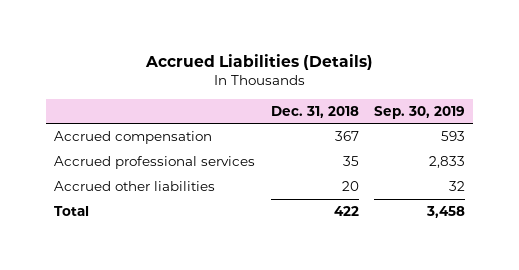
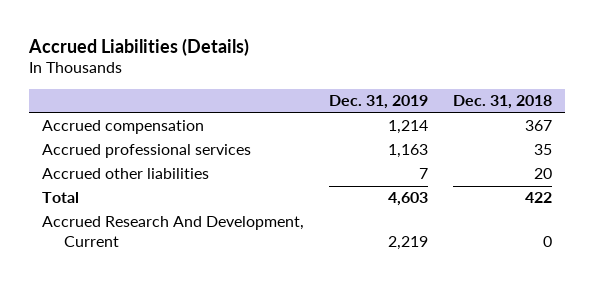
- | Dec. 31, 2018 | Sep. 30, 2019
+ | Dec. 31, 2019 | Dec. 31, 2018
+ Accrued Research And Development, Current | 2,219 | 0

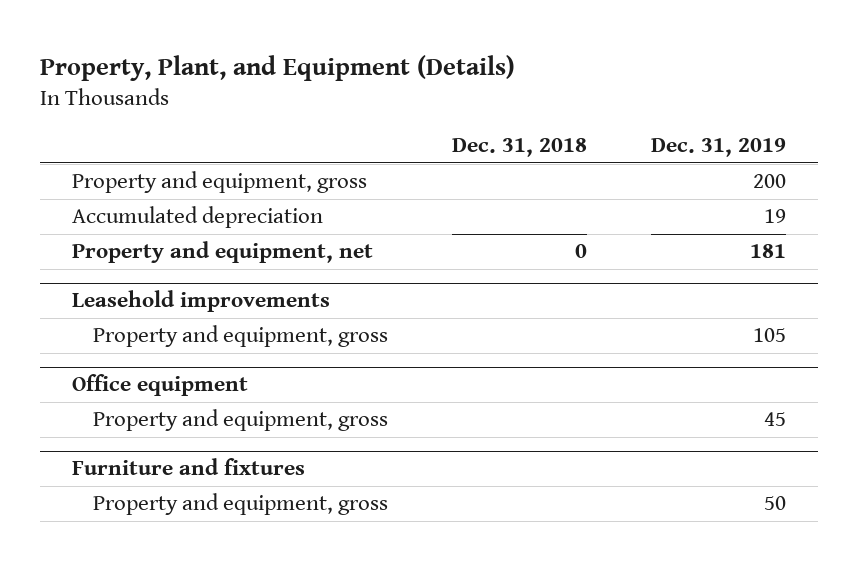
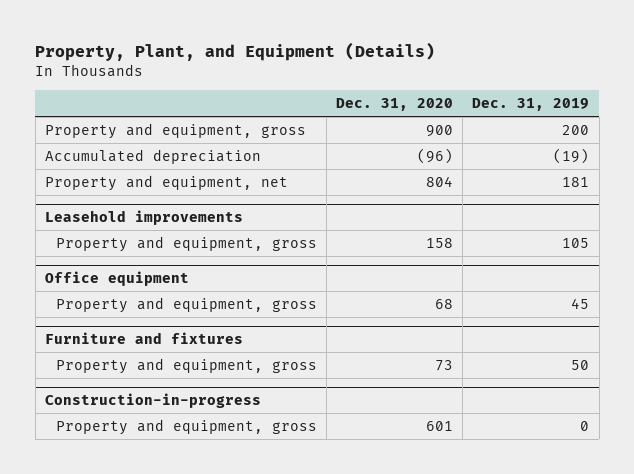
- | Dec. 31, 2018 | Dec. 31, 2019
+ | Dec. 31, 2020 | Dec. 31, 2019
- Accumulated depreciation | | 19
+ Accumulated depreciation | (96) | (19)
+ Construction-in-progress
+ Property and equipment, gross | 601 | 0

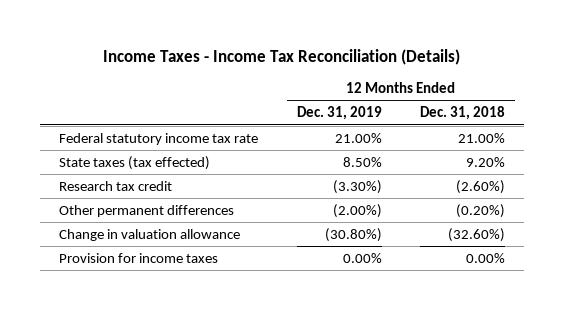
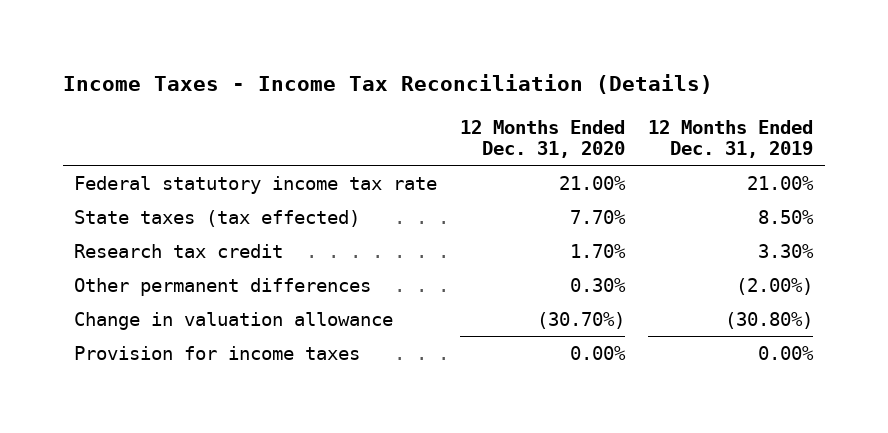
- | 12 Months Ended Dec. 31, 2019 | 12 Months Ended Dec. 31, 2018
+ | 12 Months Ended Dec. 31, 2020 | 12 Months Ended Dec. 31, 2019
- Research tax credit | (3.30%) | (2.60%)
+ Research tax credit | 1.70% | 3.30%

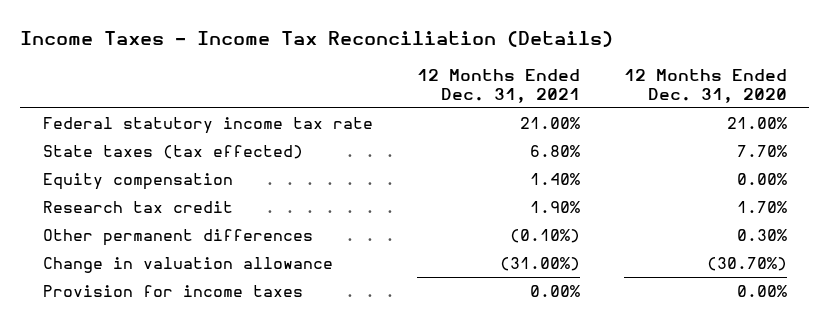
- | 12 Months Ended Dec. 31, 2020 | 12 Months Ended Dec. 31, 2019
+ | 12 Months Ended Dec. 31, 2021 | 12 Months Ended Dec. 31, 2020
+ Equity compensation | 1.40% | 0.00%

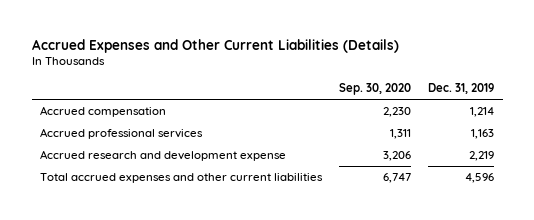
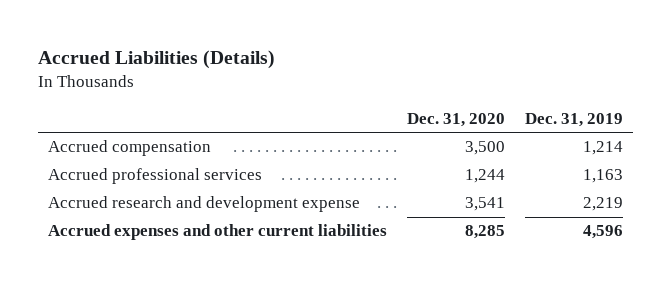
- Accrued Expenses and Other Current Liabilities (Details)
+ Accrued Liabilities (Details)
- | Sep. 30, 2020 | Dec. 31, 2019
+ | Dec. 31, 2020 | Dec. 31, 2019
- Total accrued expenses and other current liabilities | 6,747 | 4,596
+ Accrued expenses and other current liabilities | 8,285 | 4,596

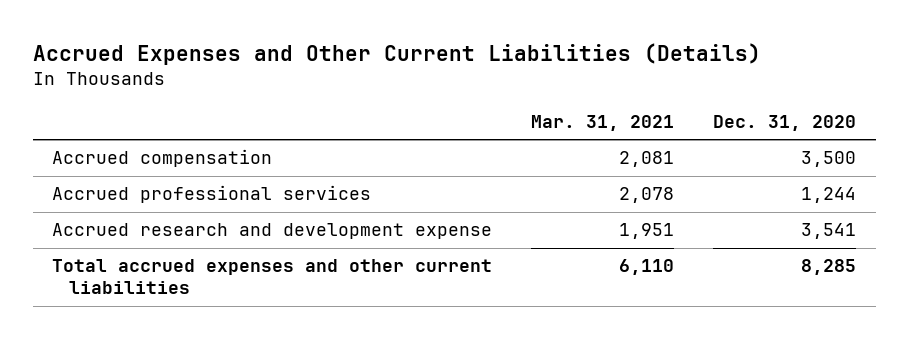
- Accrued Liabilities (Details)
+ Accrued Expenses and Other Current Liabilities (Details)
- | Dec. 31, 2020 | Dec. 31, 2019
+ | Mar. 31, 2021 | Dec. 31, 2020
- Accrued expenses and other current liabilities | 8,285 | 4,596
+ Total accrued expenses and other current liabilities | 6,110 | 8,285

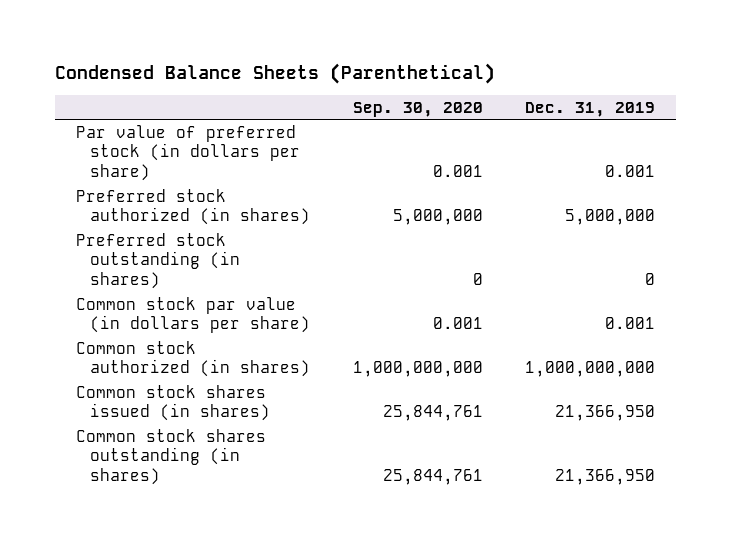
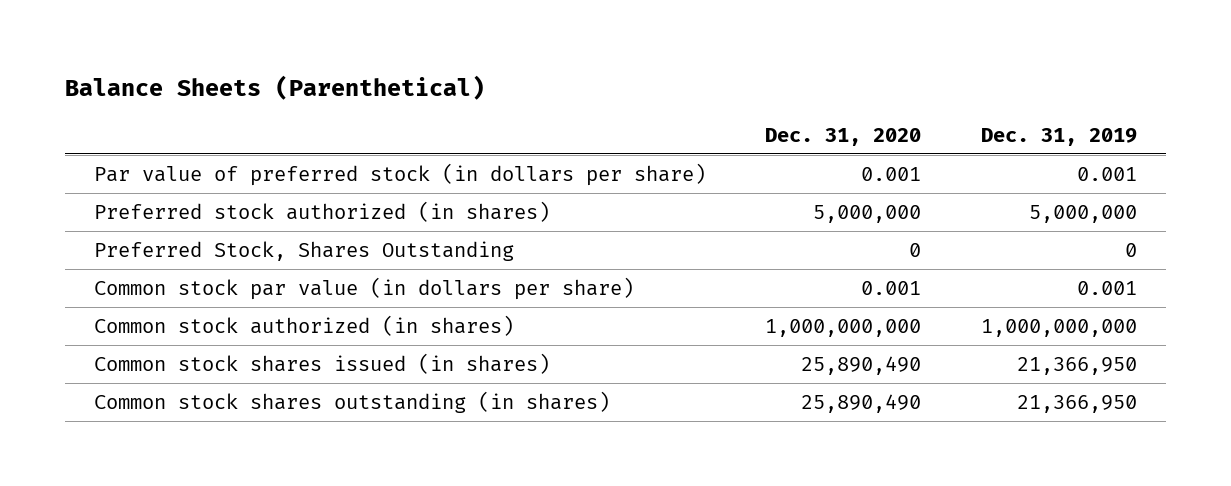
- Condensed Balance Sheets (Parenthetical)
+ Balance Sheets (Parenthetical)
- | Sep. 30, 2020 | Dec. 31, 2019
+ | Dec. 31, 2020 | Dec. 31, 2019
- Preferred stock outstanding (in shares) | 0 | 0
+ Preferred Stock, Shares Outstanding | 0 | 0

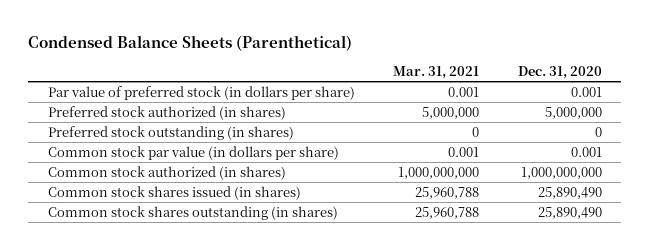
- Balance Sheets (Parenthetical)
+ Condensed Balance Sheets (Parenthetical)
- | Dec. 31, 2020 | Dec. 31, 2019
+ | Mar. 31, 2021 | Dec. 31, 2020
- Preferred Stock, Shares Outstanding | 0 | 0
+ Preferred stock outstanding (in shares) | 0 | 0

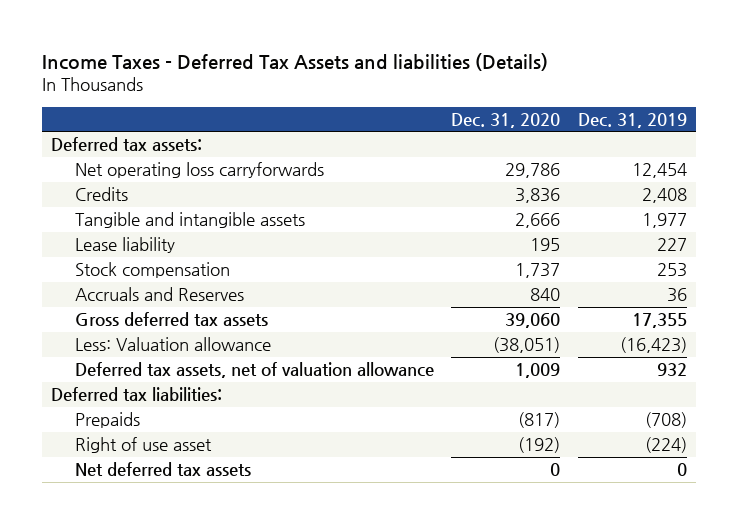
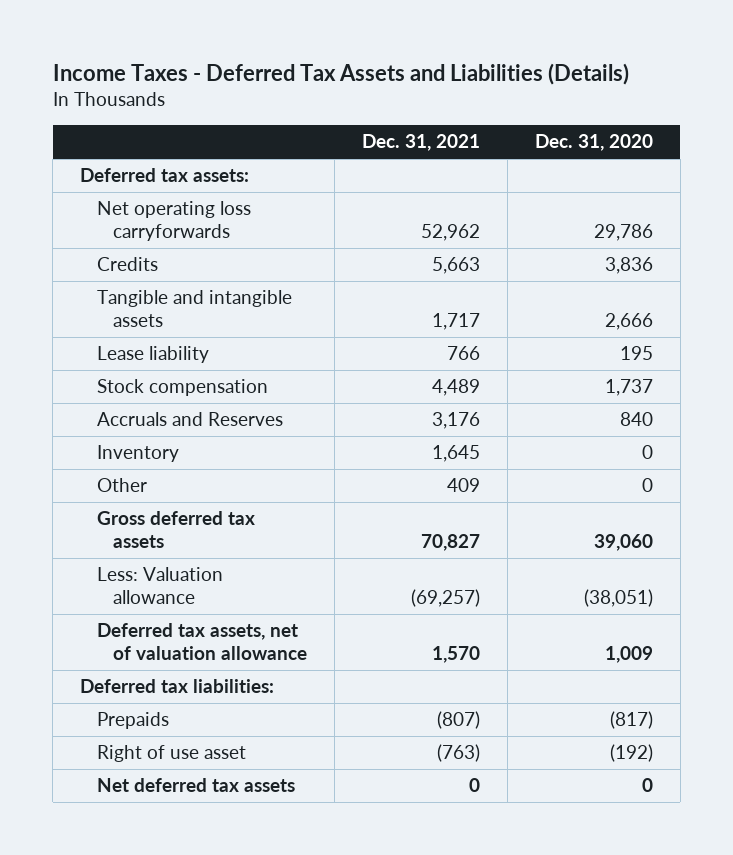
- Income Taxes - Deferred Tax Assets and liabilities (Details)
+ Income Taxes - Deferred Tax Assets and Liabilities (Details)
- | Dec. 31, 2020 | Dec. 31, 2019
+ | Dec. 31, 2021 | Dec. 31, 2020
+ Inventory | 1,645 | 0
+ Other | 409 | 0

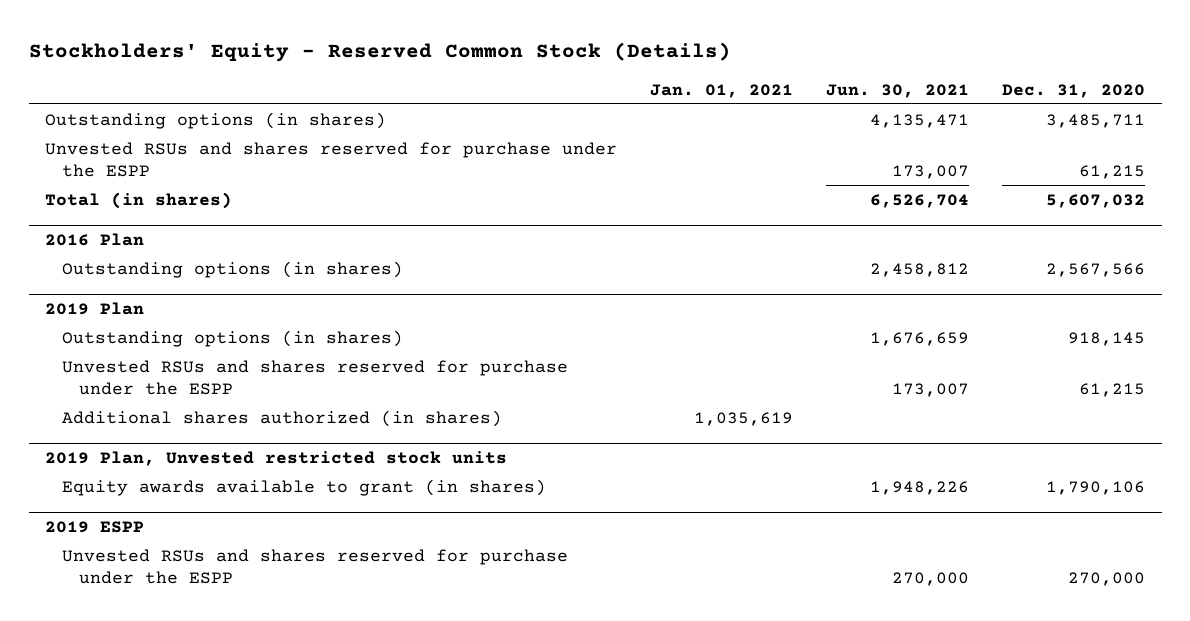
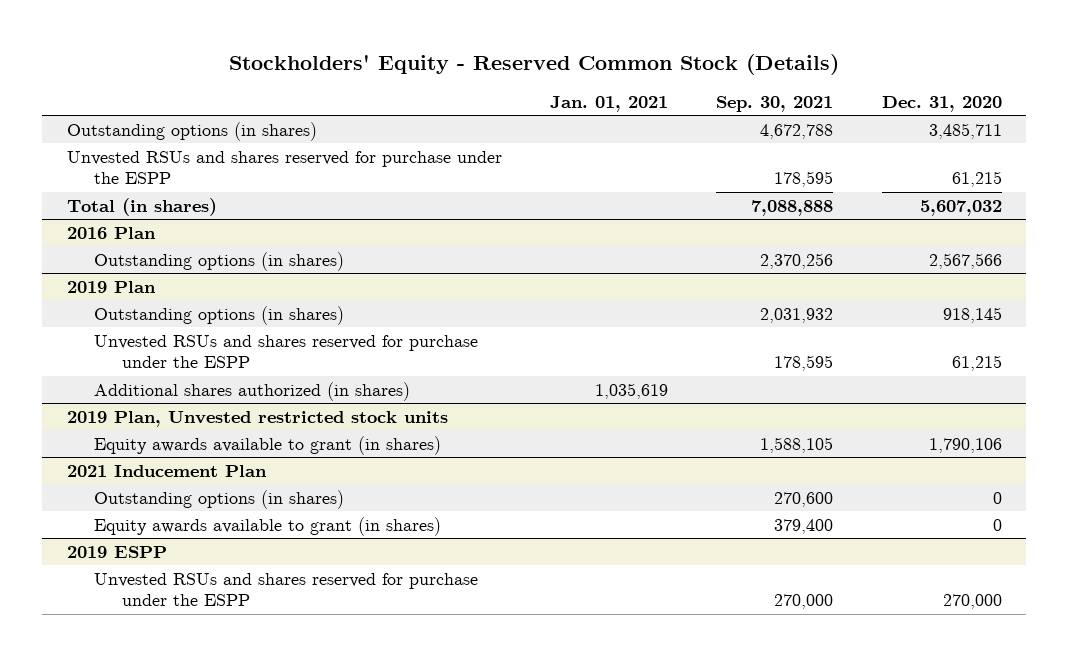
- | Jan. 01, 2021 | Jun. 30, 2021 | Dec. 31, 2020
+ | Jan. 01, 2021 | Sep. 30, 2021 | Dec. 31, 2020
+ 2021 Inducement Plan
+ Outstanding options (in shares) | | 270,600 | 0
+ Equity awards available to grant (in shares) | | 379,400 | 0

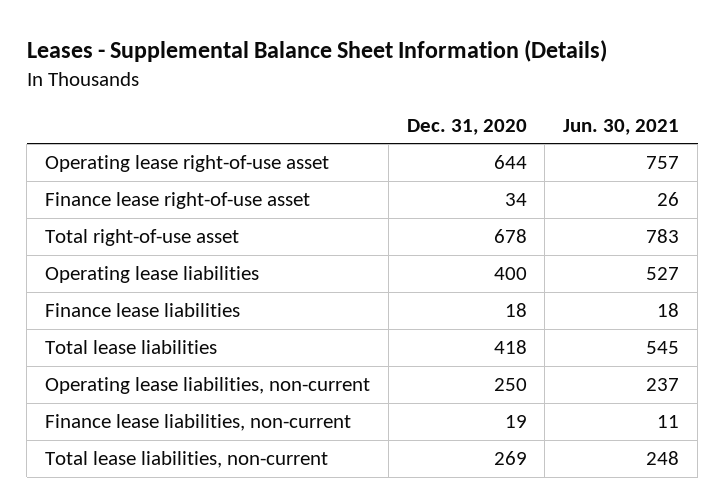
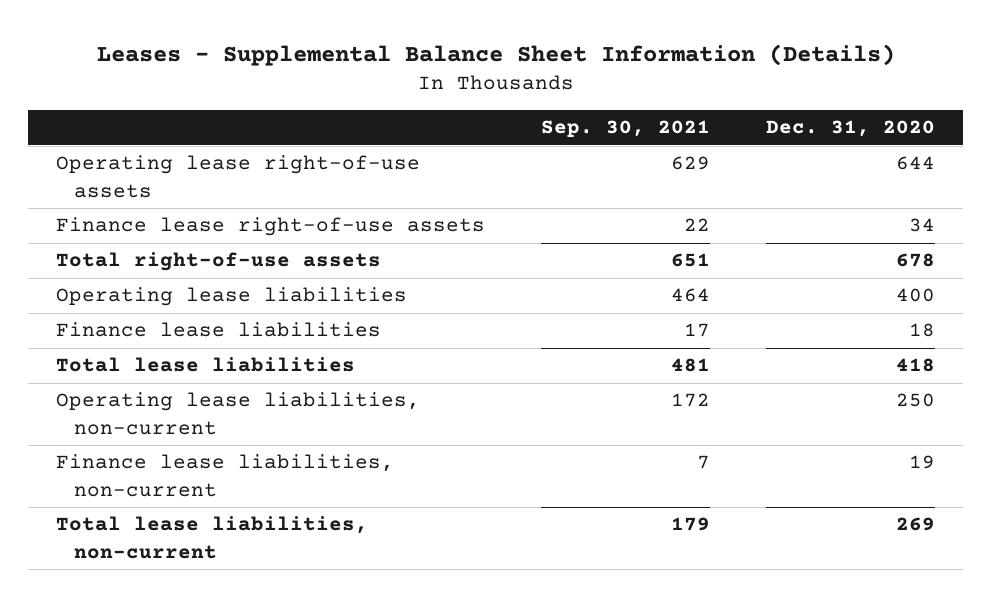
- | Dec. 31, 2020 | Jun. 30, 2021
+ | Sep. 30, 2021 | Dec. 31, 2020
- Operating lease right-of-use asset | 644 | 757
- Finance lease right-of-use asset | 34 | 26
- Total right-of-use asset | 678 | 783
+ Operating lease right-of-use assets | 629 | 644
+ Finance lease right-of-use assets | 22 | 34
+ Total right-of-use assets | 651 | 678

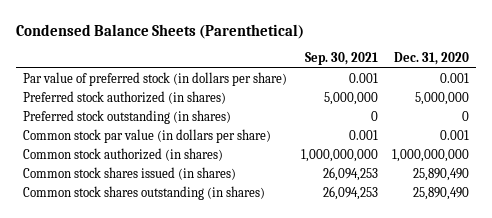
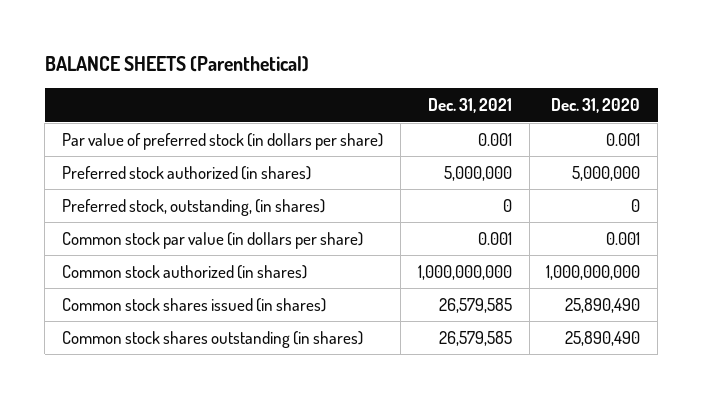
- Condensed Balance Sheets (Parenthetical)
+ BALANCE SHEETS (Parenthetical)
- | Sep. 30, 2021 | Dec. 31, 2020
+ | Dec. 31, 2021 | Dec. 31, 2020
- Preferred stock outstanding (in shares) | 0 | 0
+ Preferred stock, outstanding, (in shares) | 0 | 0

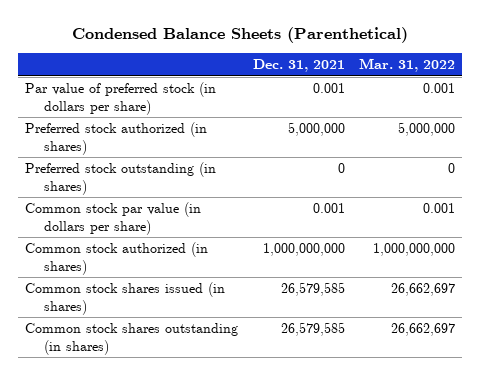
- BALANCE SHEETS (Parenthetical)
+ Condensed Balance Sheets (Parenthetical)
- | Dec. 31, 2021 | Dec. 31, 2020
+ | Dec. 31, 2021 | Mar. 31, 2022
- Preferred stock, outstanding, (in shares) | 0 | 0
+ Preferred stock outstanding (in shares) | 0 | 0

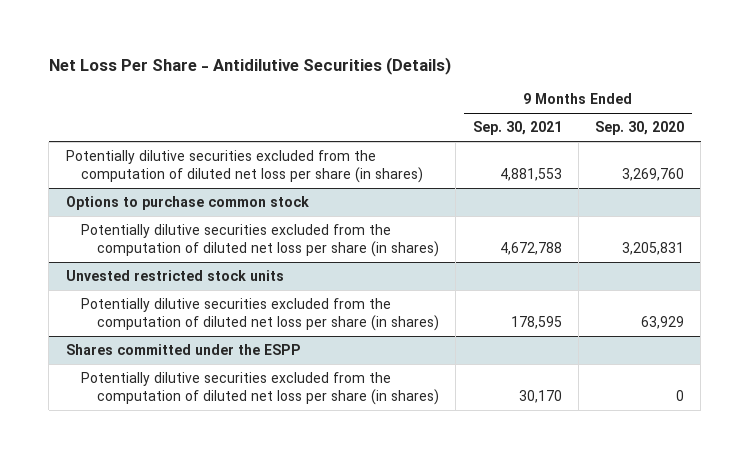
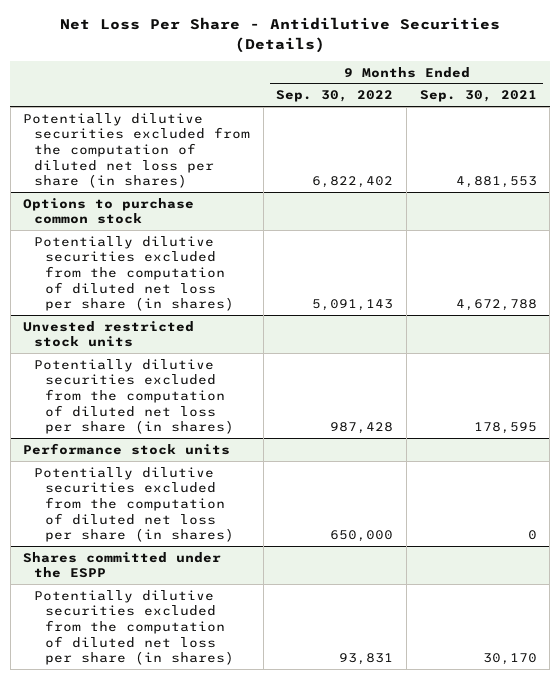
- | 9 Months Ended Sep. 30, 2021 | 9 Months Ended Sep. 30, 2020
+ | 9 Months Ended Sep. 30, 2022 | 9 Months Ended Sep. 30, 2021
+ Performance stock units
+ Potentially dilutive securities excluded from the computation of diluted net loss per share (in shares) | 650,000 | 0

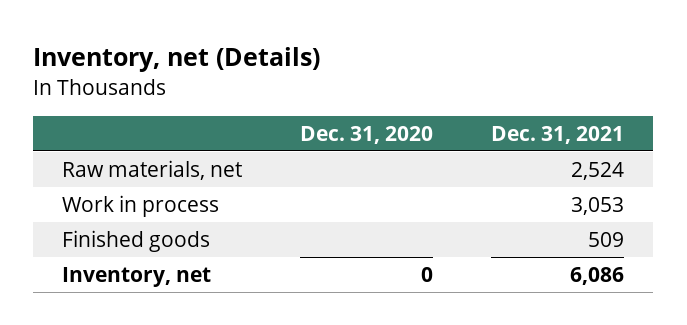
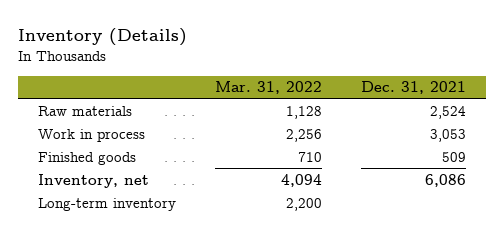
- Inventory, net (Details)
+ Inventory (Details)
- | Dec. 31, 2020 | Dec. 31, 2021
+ | Mar. 31, 2022 | Dec. 31, 2021
- Raw materials, net | | 2,524
+ Raw materials | 1,128 | 2,524
+ Long-term inventory | 2,200 |

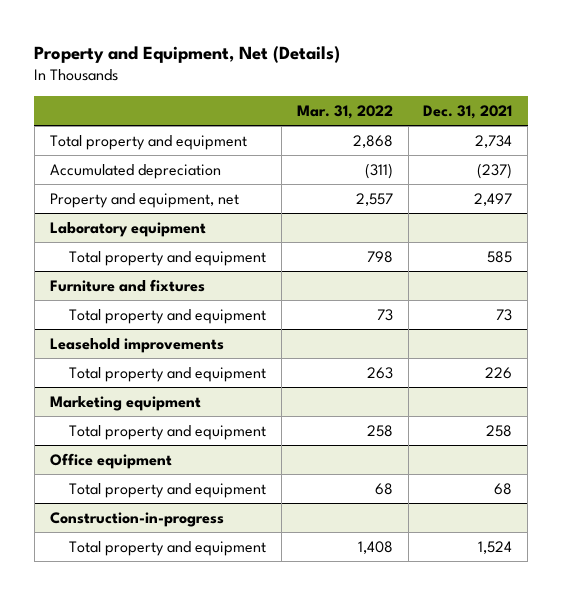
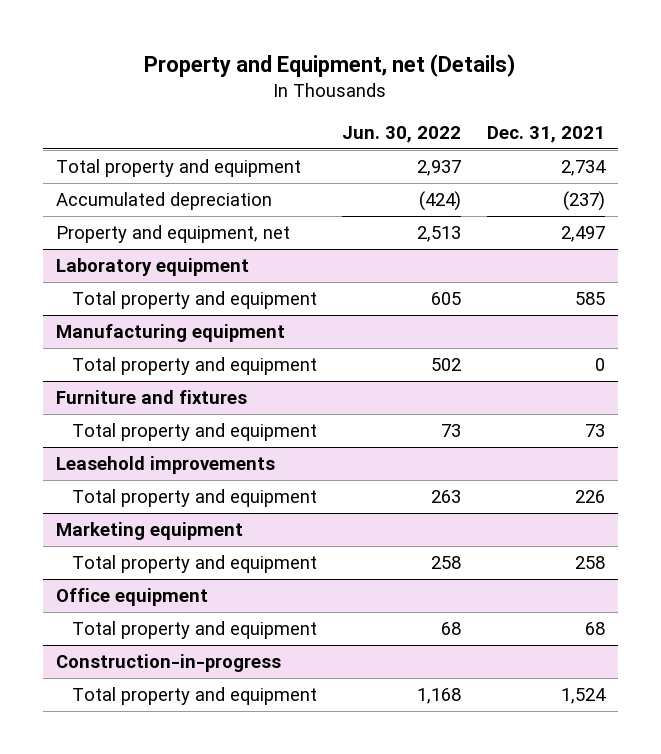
- Property and Equipment, Net (Details)
+ Property and Equipment, net (Details)
- | Mar. 31, 2022 | Dec. 31, 2021
+ | Jun. 30, 2022 | Dec. 31, 2021
+ Manufacturing equipment
+ Total property and equipment | 502 | 0

